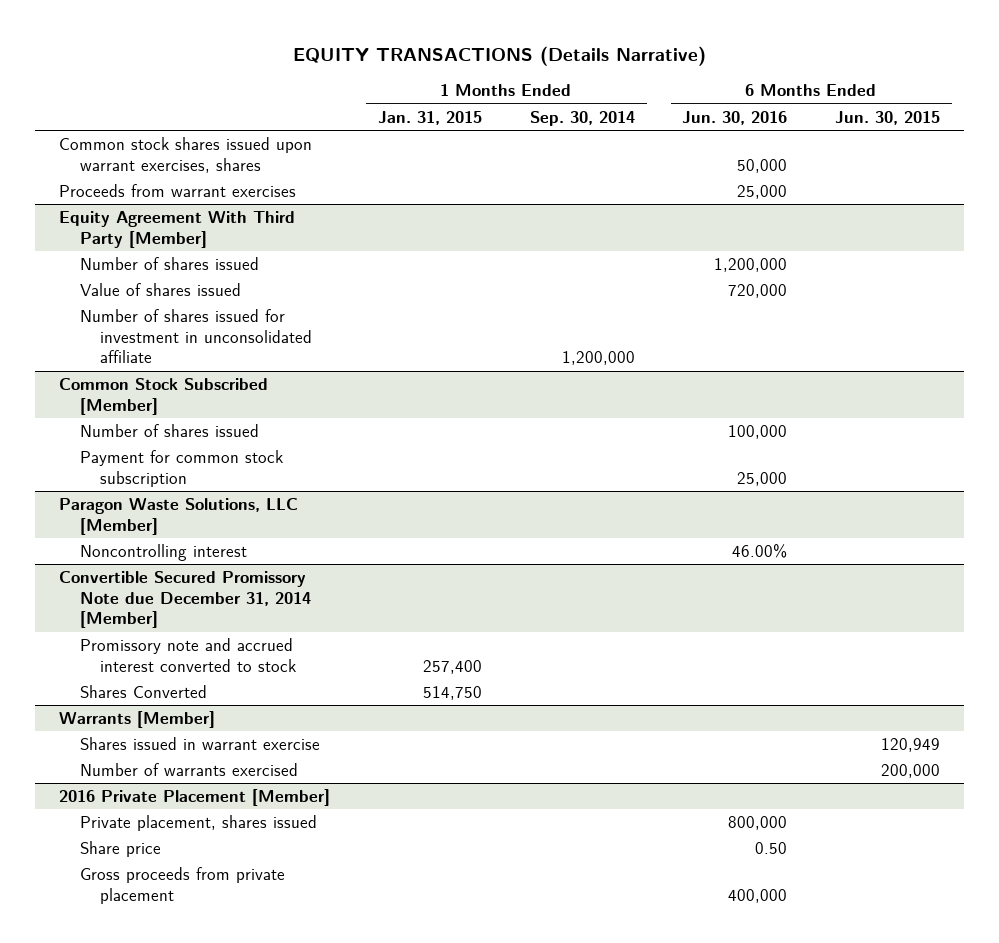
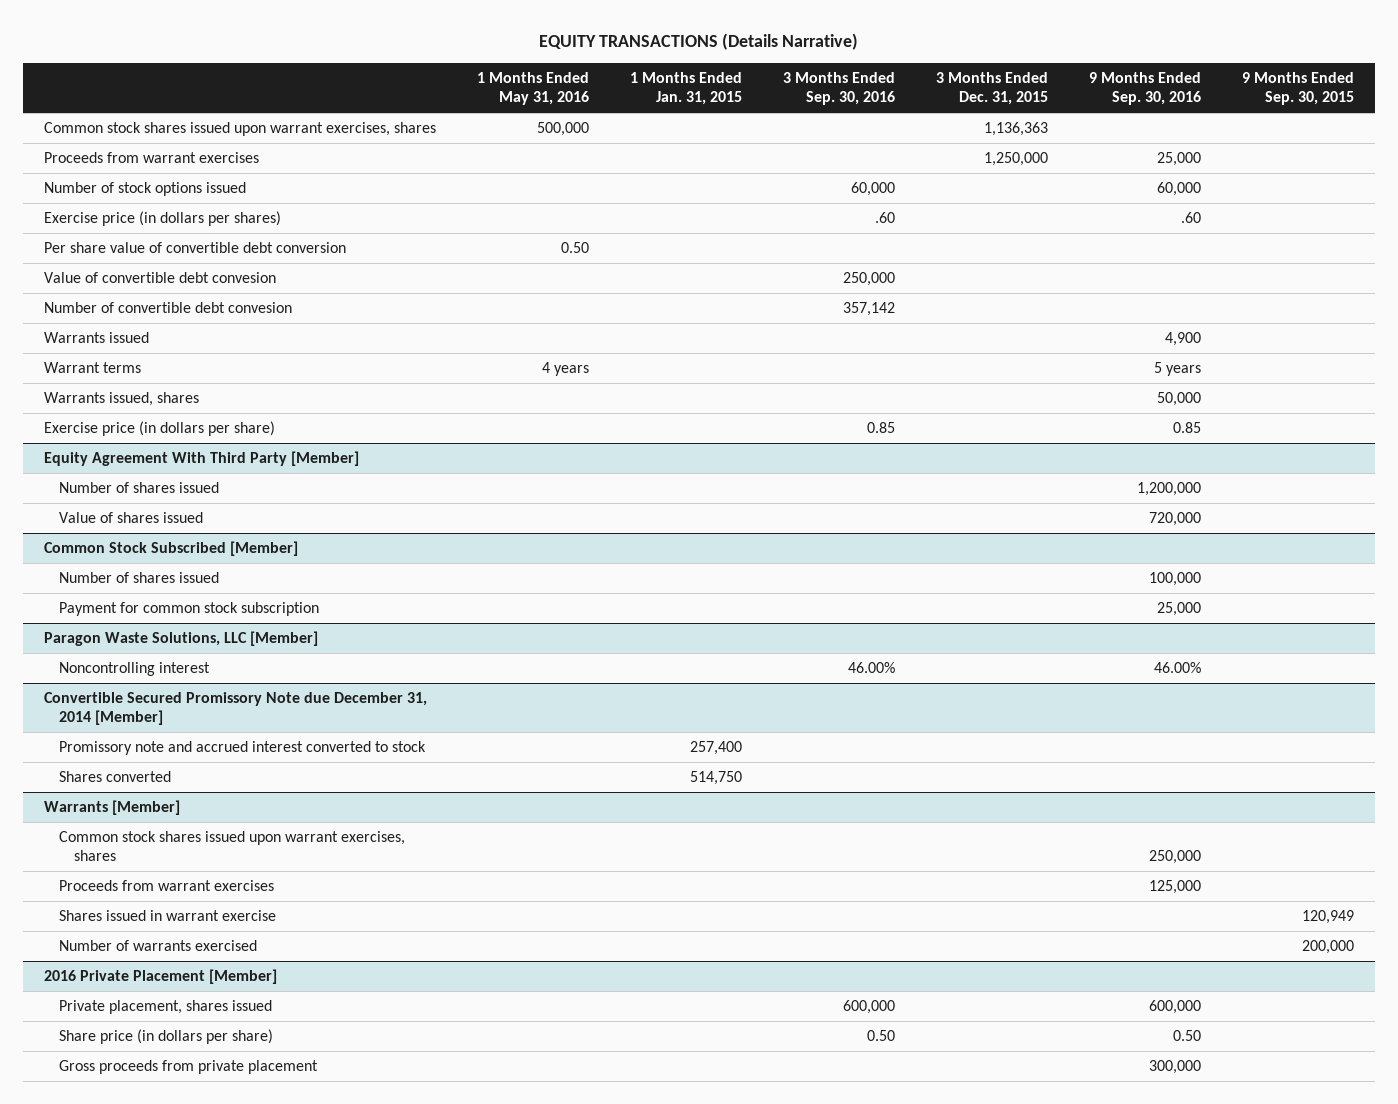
- | 1 Months Ended Jan. 31, 2015 | 1 Months Ended Sep. 30, 2014 | 6 Months Ended Jun. 30, 2016 | 6 Months Ended Jun. 30, 2015
+ | 1 Months Ended May 31, 2016 | 1 Months Ended Jan. 31, 2015 | 3 Months Ended Sep. 30, 2016 | 3 Months Ended Dec. 31, 2015 | 9 Months Ended Sep. 30, 2016 | 9 Months Ended Sep. 30, 2015
+ Number of stock options issued | | | 60,000 | | 60,000 |
+ Exercise price (in dollars per shares) | | | .60 | | .60 |
+ Per share value of convertible debt conversion | 0.50 | | | | |
+ Value of convertible debt convesion | | | 250,000 | | |
+ Number of convertible debt convesion | | | 357,142 | | |
+ Warrants issued | | | | | 4,900 |
+ Warrant terms | 4 years | | | | 5 years |
+ Warrants issued, shares | | | | | 50,000 |
+ Exercise price (in dollars per share) | | | 0.85 | | 0.85 |
@ Equity Agreement With Third Party [Member]
- Number of shares issued for investment in unconsolidated affiliate | | 1,200,000 | |
@ Convertible Secured Promissory Note due December 31, 2014 [Member]
- Shares Converted | 514,750 | | |
+ Shares converted | | 514,750 | | | |
@ Warrants [Member]
+ Common stock shares issued upon warrant exercises, shares | | | | | 250,000 |
+ Proceeds from warrant exercises | | | | | 125,000 |
@ 2016 Private Placement [Member]
- Share price | | | 0.50 |
+ Share price (in dollars per share) | | | 0.50 | | 0.50 |

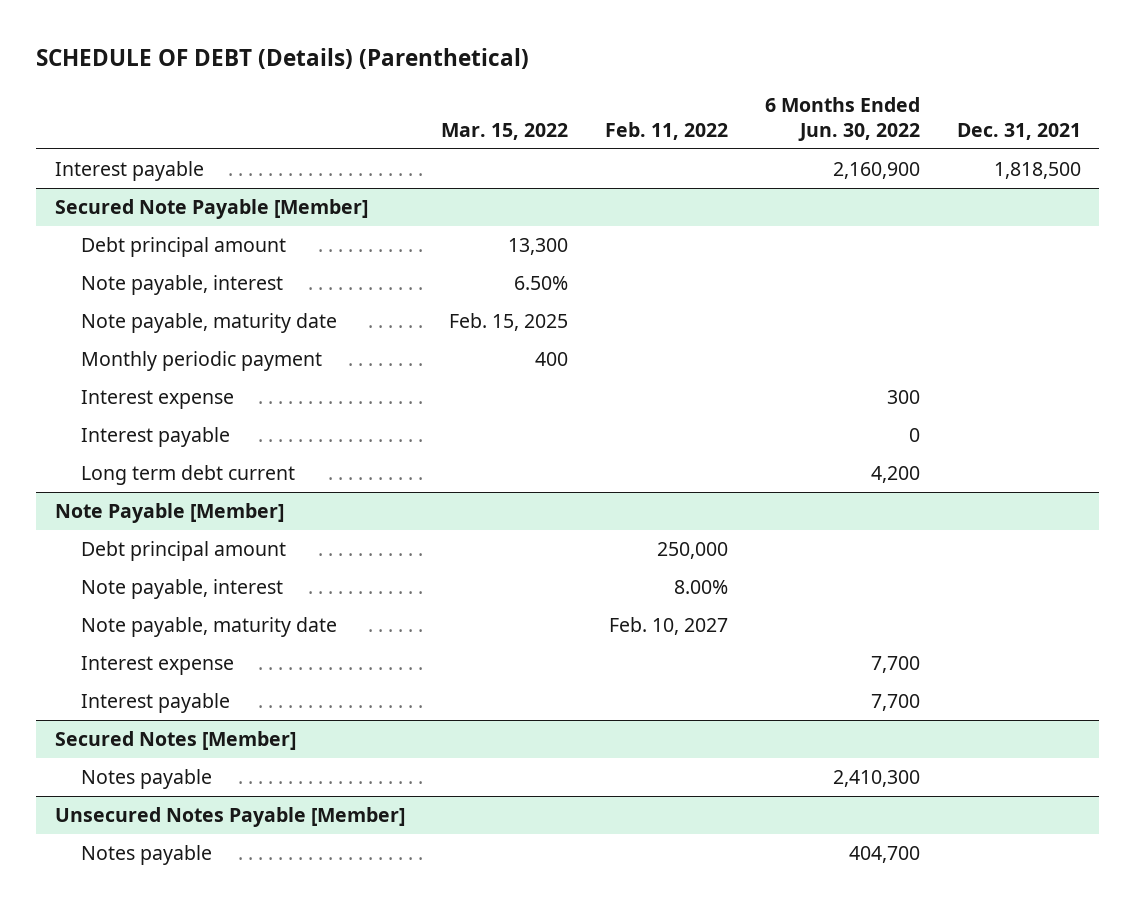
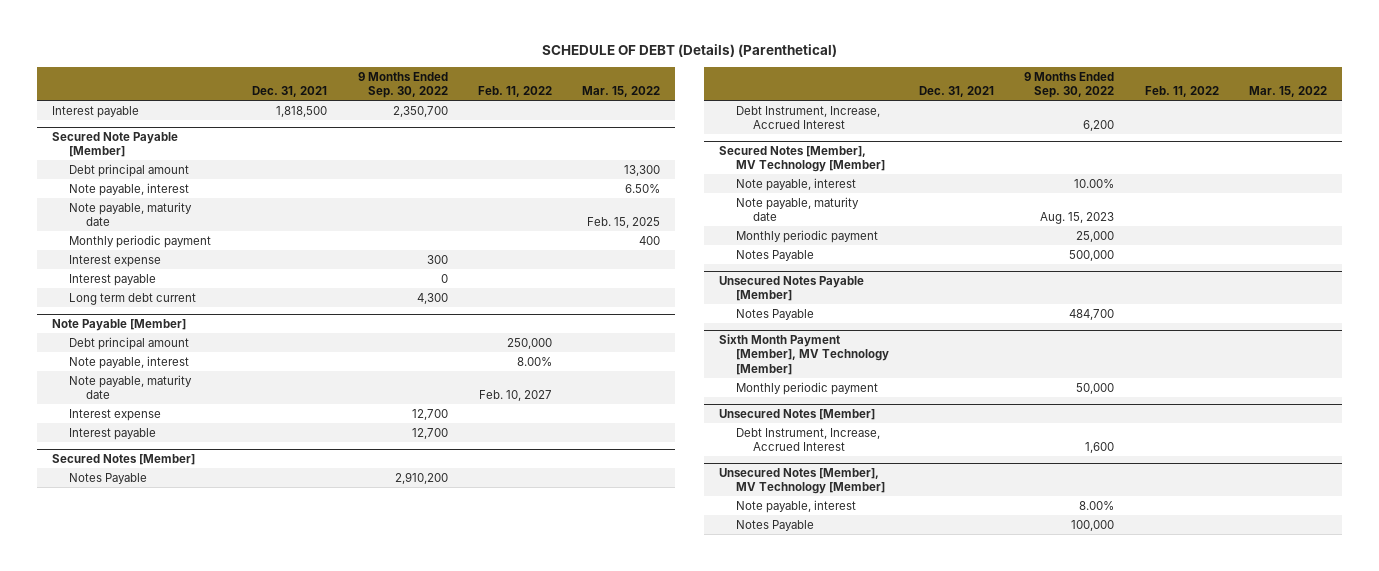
- | Mar. 15, 2022 | Feb. 11, 2022 | 6 Months Ended Jun. 30, 2022 | Dec. 31, 2021
+ | Dec. 31, 2021 | 9 Months Ended Sep. 30, 2022 | Feb. 11, 2022 | Mar. 15, 2022
@ Secured Notes [Member]
- Notes payable | | | 2,410,300 |
+ Notes Payable | | 2,910,200 | |
+ Debt Instrument, Increase, Accrued Interest | | 6,200 | |
+ Secured Notes [Member], MV Technology [Member]
+ Note payable, interest | | 10.00% | |
+ Note payable, maturity date | | Aug. 15, 2023 | |
+ Monthly periodic payment | | 25,000 | |
+ Notes Payable | | 500,000 | |
@ Unsecured Notes Payable [Member]
- Notes payable | | | 404,700 |
+ Notes Payable | | 484,700 | |
+ Sixth Month Payment [Member], MV Technology [Member]
+ Monthly periodic payment | | 50,000 | |
+ Unsecured Notes [Member]
+ Debt Instrument, Increase, Accrued Interest | | 1,600 | |
+ Unsecured Notes [Member], MV Technology [Member]
+ Note payable, interest | | 8.00% | |
+ Notes Payable | | 100,000 | |

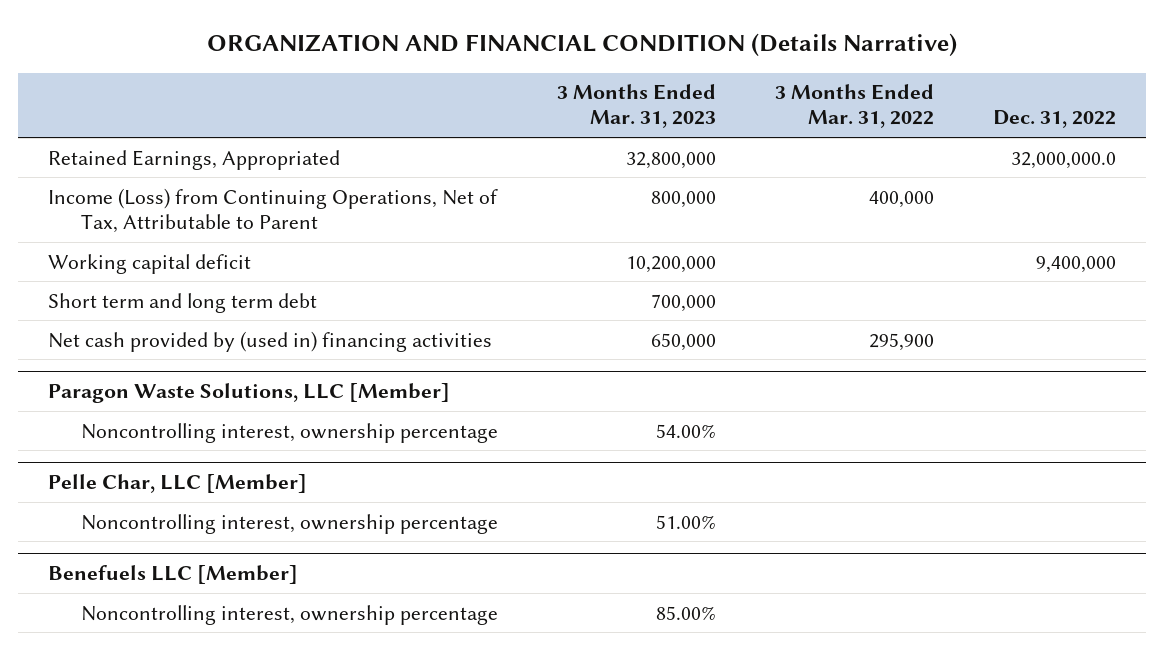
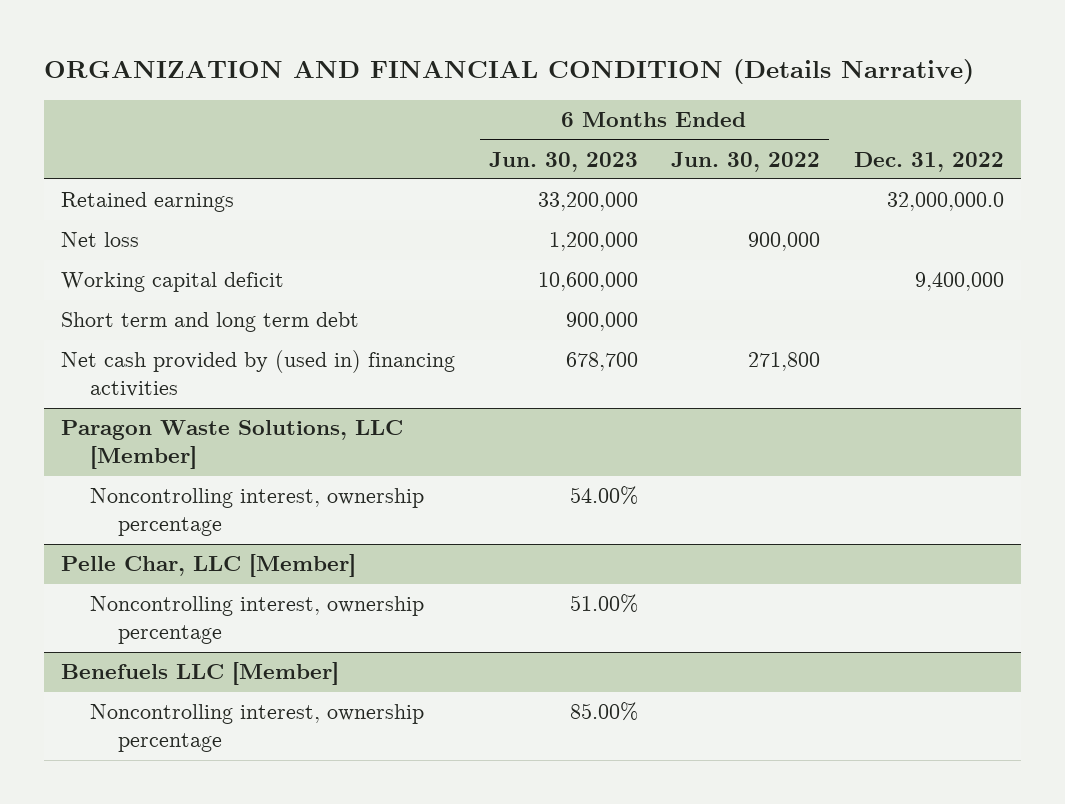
- | 3 Months Ended Mar. 31, 2023 | 3 Months Ended Mar. 31, 2022 | Dec. 31, 2022
+ | 6 Months Ended Jun. 30, 2023 | 6 Months Ended Jun. 30, 2022 | Dec. 31, 2022
- Retained Earnings, Appropriated | 32,800,000 | | 32,000,000.0
- Income (Loss) from Continuing Operations, Net of Tax, Attributable to Parent | 800,000 | 400,000 |
+ Retained earnings | 33,200,000 | | 32,000,000.0
+ Net loss | 1,200,000 | 900,000 |

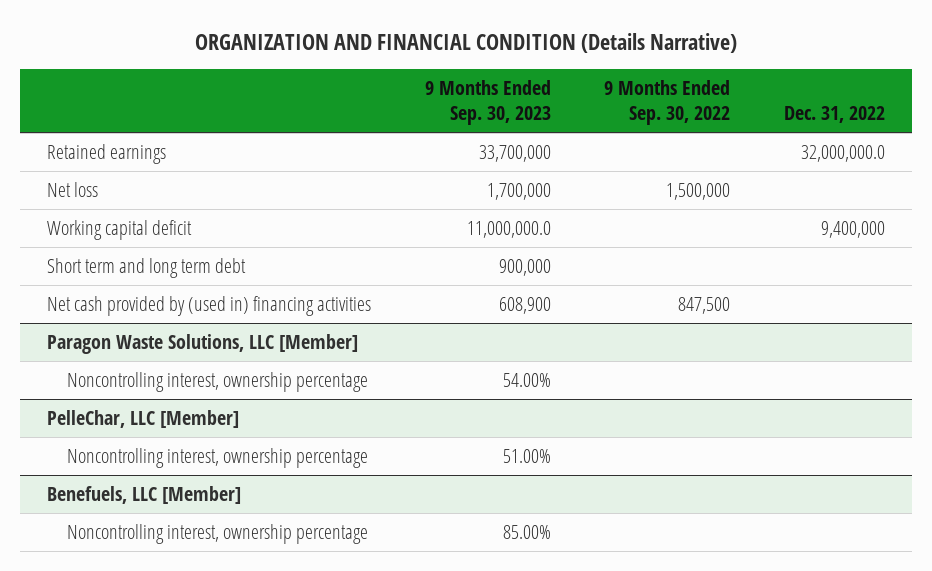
- | 6 Months Ended Jun. 30, 2023 | 6 Months Ended Jun. 30, 2022 | Dec. 31, 2022
+ | 9 Months Ended Sep. 30, 2023 | 9 Months Ended Sep. 30, 2022 | Dec. 31, 2022
- Pelle Char, LLC [Member]
+ PelleChar, LLC [Member]
- Benefuels LLC [Member]
+ Benefuels, LLC [Member]

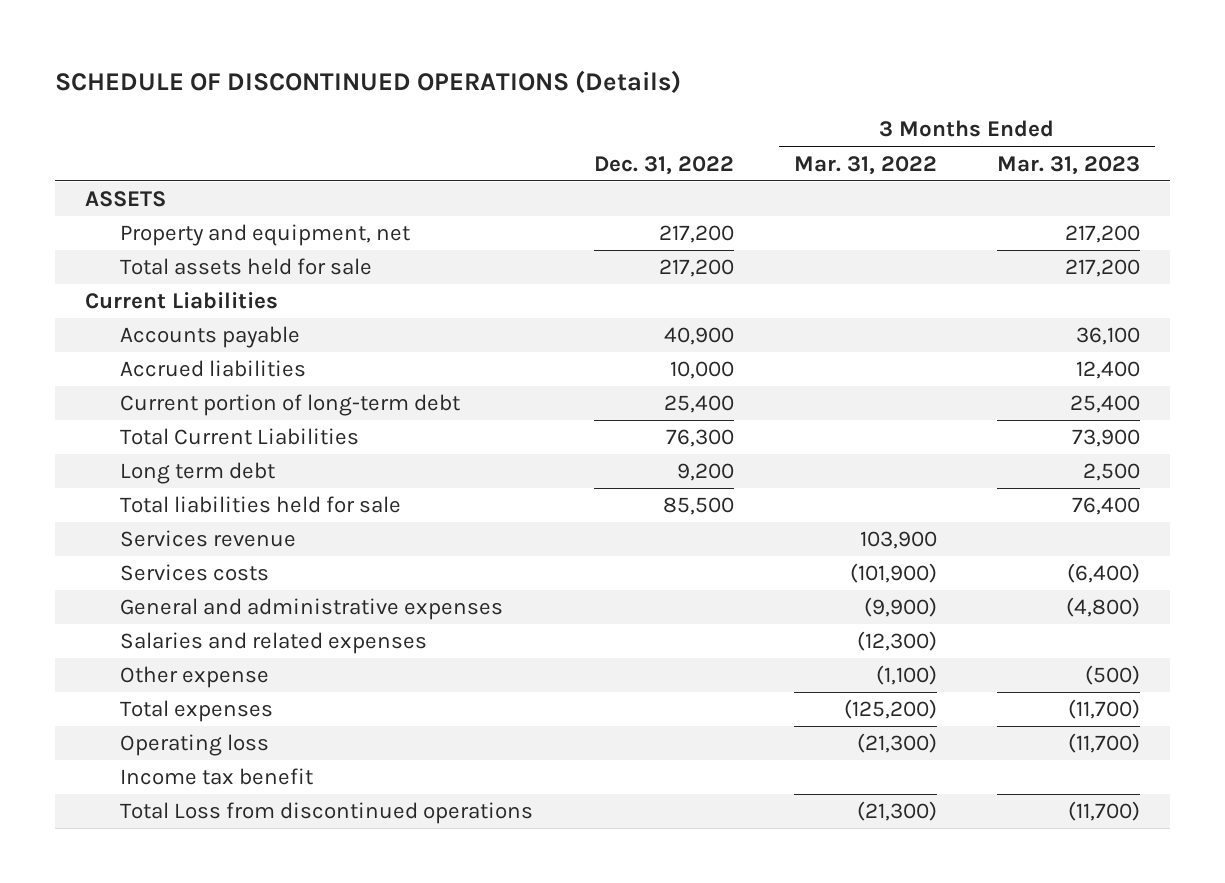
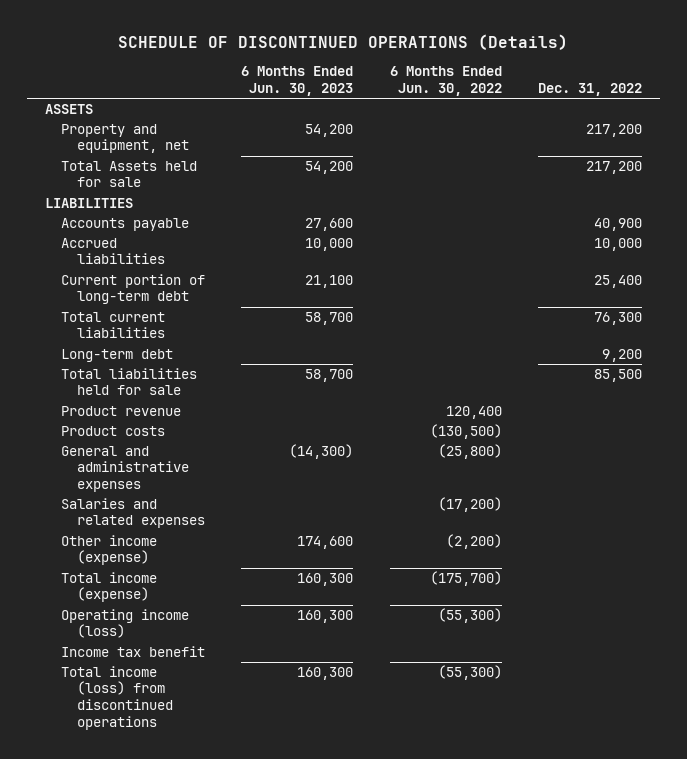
- | Dec. 31, 2022 | 3 Months Ended Mar. 31, 2022 | 3 Months Ended Mar. 31, 2023
+ | 6 Months Ended Jun. 30, 2023 | 6 Months Ended Jun. 30, 2022 | Dec. 31, 2022
- Total assets held for sale | 217,200 | | 217,200
- Current Liabilities
+ Total Assets held for sale | 54,200 | | 217,200
+ LIABILITIES
- Total Current Liabilities | 76,300 | | 73,900
- Long term debt | 9,200 | | 2,500
+ Total current liabilities | 58,700 | | 76,300
+ Long-term debt | | | 9,200
- Services revenue | | 103,900 |
- Services costs | | (101,900) | (6,400)
+ Product revenue | | 120,400 |
+ Product costs | | (130,500) |
- Other expense | | (1,100) | (500)
- Total expenses | | (125,200) | (11,700)
- Operating loss | | (21,300) | (11,700)
+ Other income (expense) | 174,600 | (2,200) |
+ Total income (expense) | 160,300 | (175,700) |
+ Operating income (loss) | 160,300 | (55,300) |
- Total Loss from discontinued operations | | (21,300) | (11,700)
+ Total income (loss) from discontinued operations | 160,300 | (55,300) |

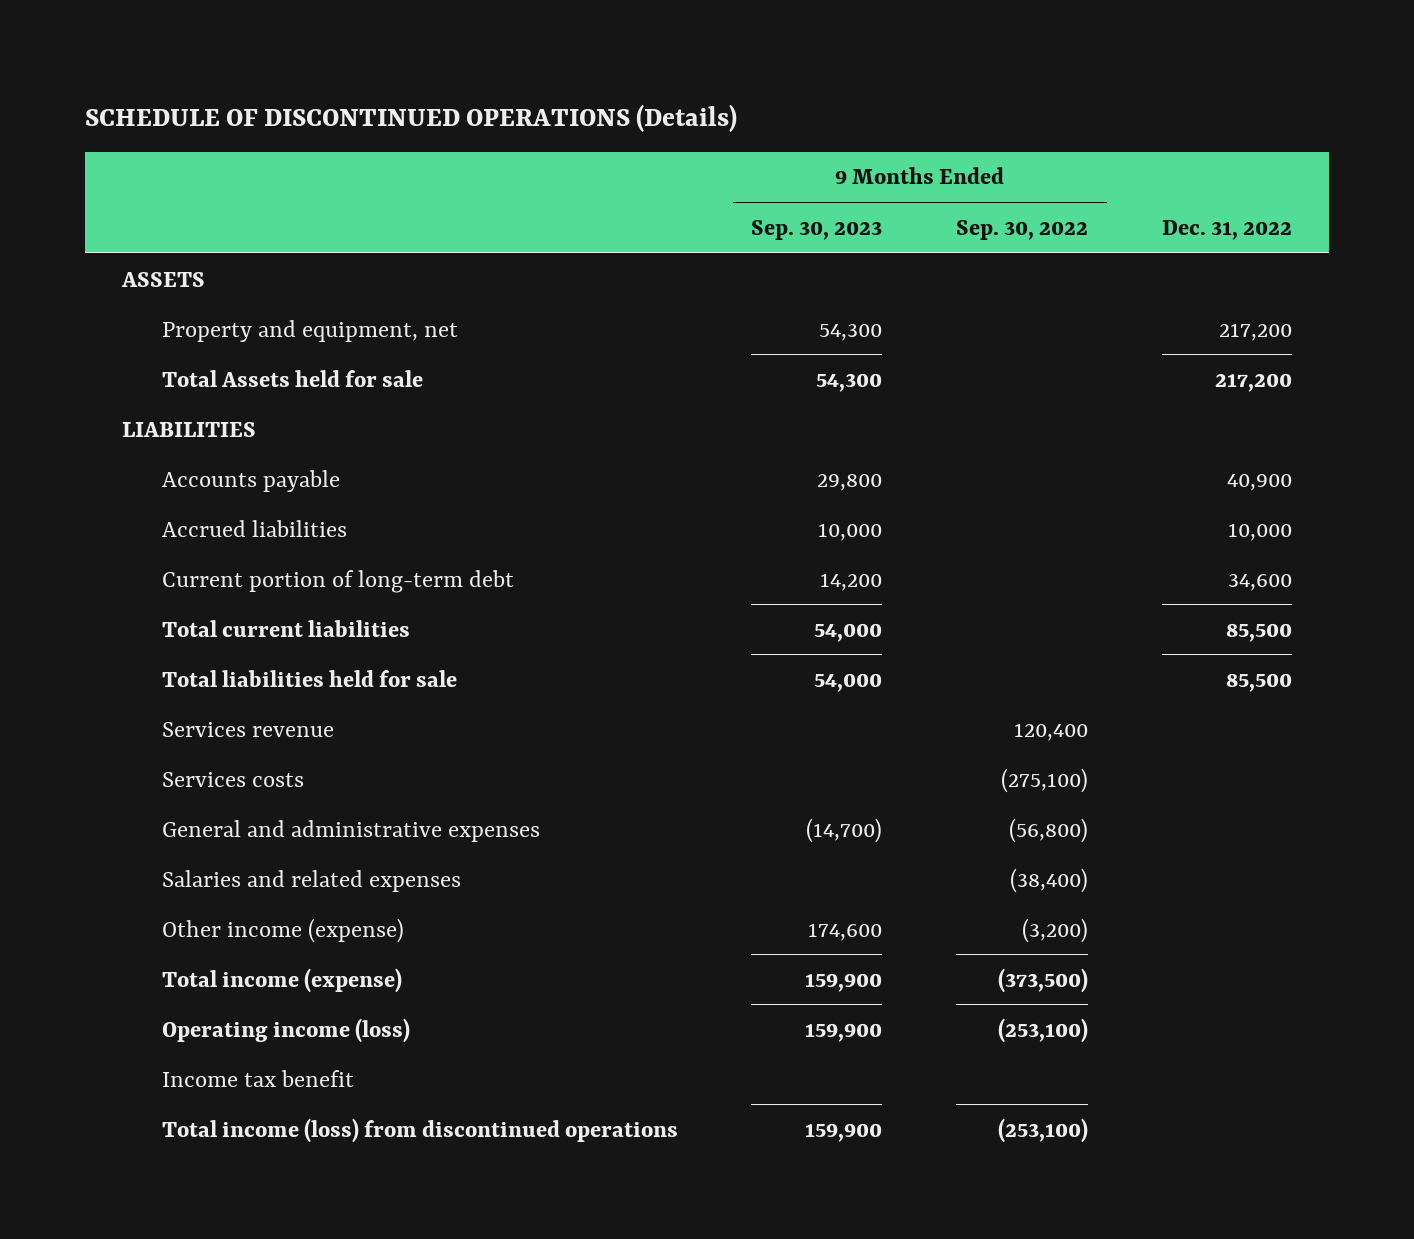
- | 6 Months Ended Jun. 30, 2023 | 6 Months Ended Jun. 30, 2022 | Dec. 31, 2022
+ | 9 Months Ended Sep. 30, 2023 | 9 Months Ended Sep. 30, 2022 | Dec. 31, 2022
- Current portion of long-term debt | 21,100 | | 25,400
- Total current liabilities | 58,700 | | 76,300
- Long-term debt | | | 9,200
+ Current portion of long-term debt | 14,200 | | 34,600
+ Total current liabilities | 54,000 | | 85,500
- Product revenue | | 120,400 |
- Product costs | | (130,500) |
+ Services revenue | | 120,400 |
+ Services costs | | (275,100) |

